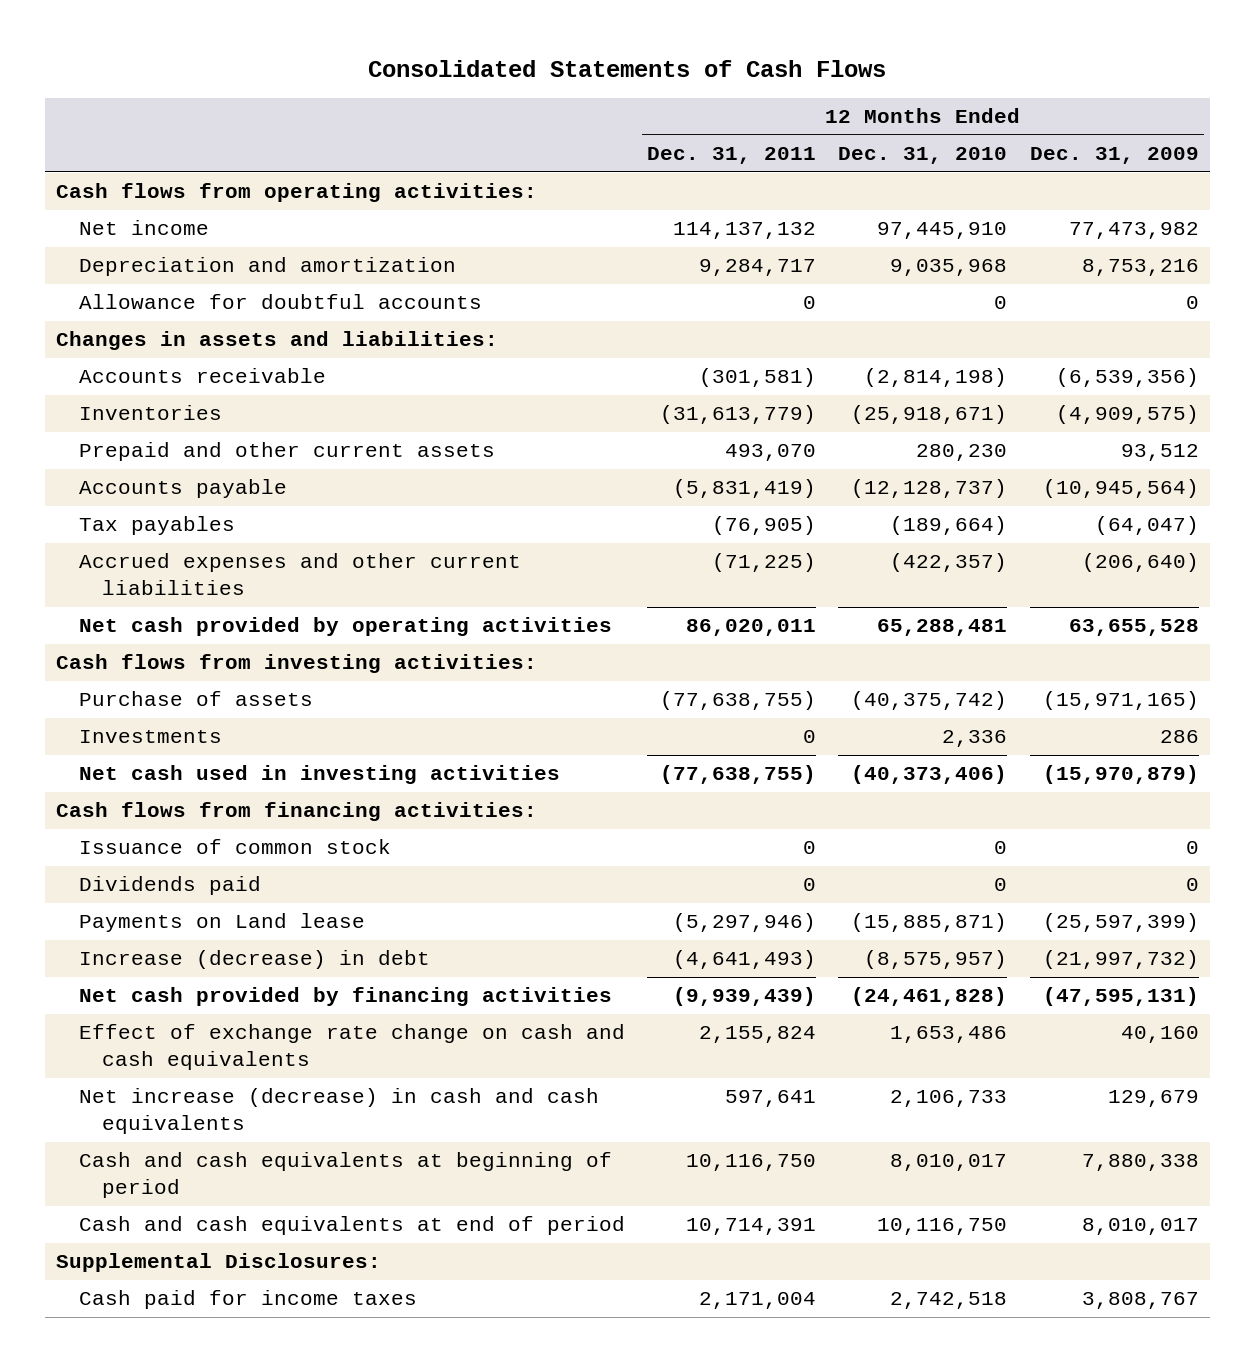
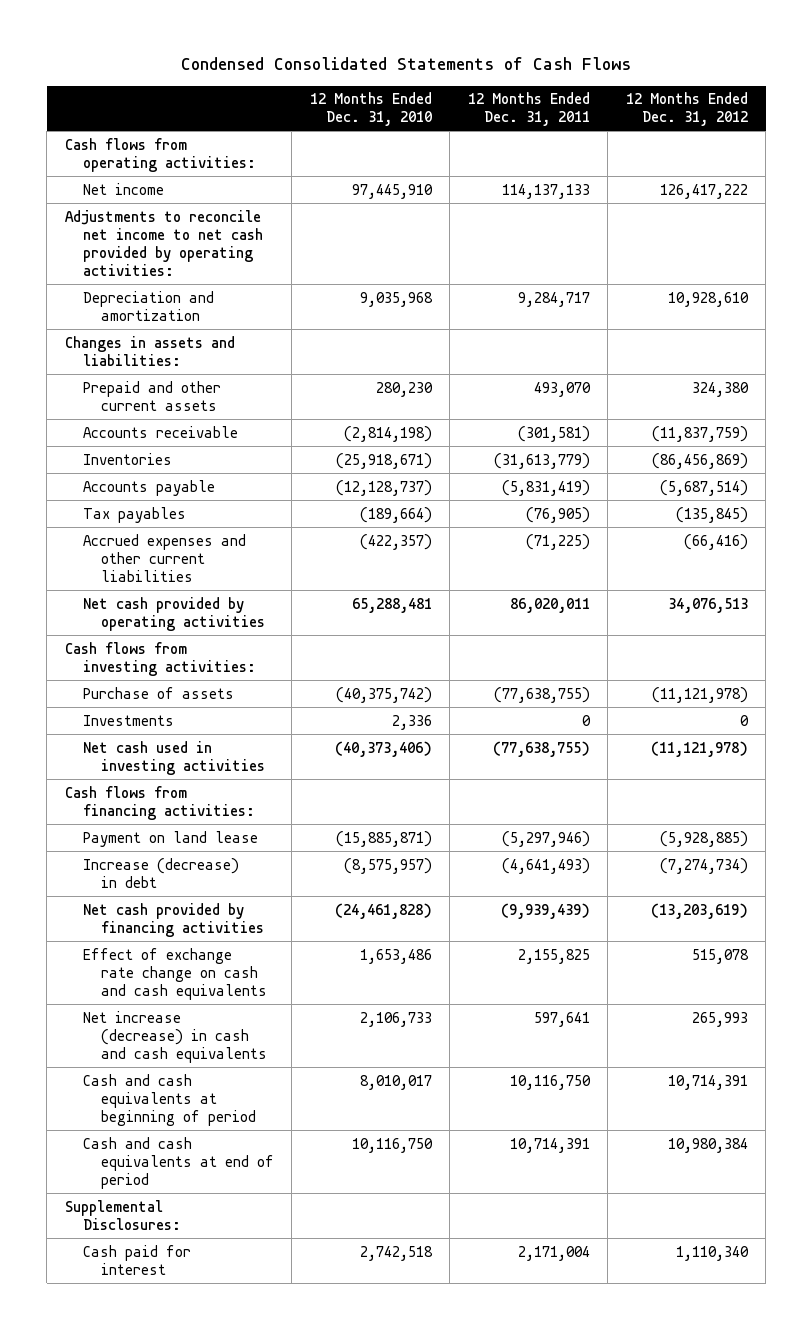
- Consolidated Statements of Cash Flows
+ Condensed Consolidated Statements of Cash Flows
- | 12 Months Ended Dec. 31, 2011 | 12 Months Ended Dec. 31, 2010 | 12 Months Ended Dec. 31, 2009
+ | 12 Months Ended Dec. 31, 2010 | 12 Months Ended Dec. 31, 2011 | 12 Months Ended Dec. 31, 2012
- Net income | 114,137,132 | 97,445,910 | 77,473,982
+ Net income | 97,445,910 | 114,137,133 | 126,417,222
+ Adjustments to reconcile net income to net cash provided by operating activities:
- Allowance for doubtful accounts | 0 | 0 | 0
moved up: Prepaid and other current assets | 280,230 | 493,070 | 324,380
- Issuance of common stock | 0 | 0 | 0
- Dividends paid | 0 | 0 | 0
- Payments on Land lease | (5,297,946) | (15,885,871) | (25,597,399)
+ Payment on land lease | (15,885,871) | (5,297,946) | (5,928,885)
- Effect of exchange rate change on cash and cash equivalents | 2,155,824 | 1,653,486 | 40,160
+ Effect of exchange rate change on cash and cash equivalents | 1,653,486 | 2,155,825 | 515,078
- Cash paid for income taxes | 2,171,004 | 2,742,518 | 3,808,767
+ Cash paid for interest | 2,742,518 | 2,171,004 | 1,110,340

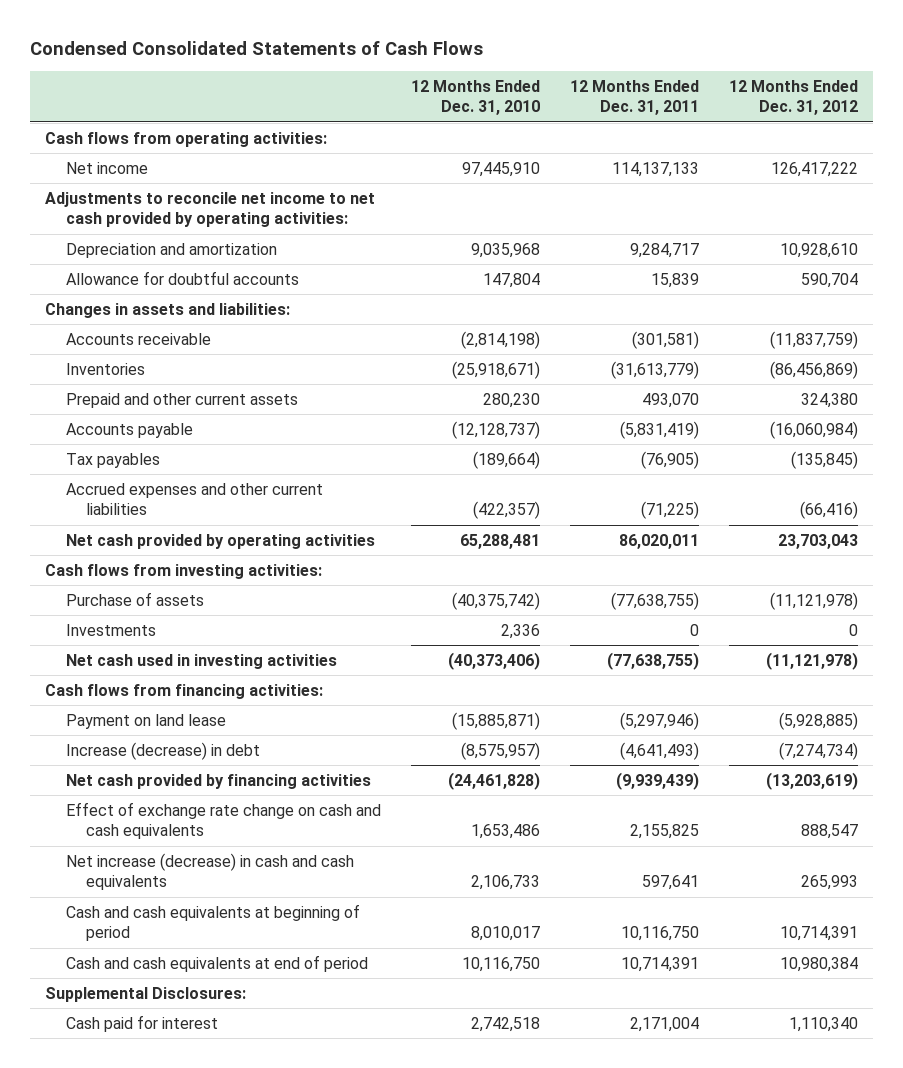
+ Allowance for doubtful accounts | 147,804 | 15,839 | 590,704
- Accounts payable | (12,128,737) | (5,831,419) | (5,687,514)
moved down: Prepaid and other current assets | 280,230 | 493,070 | 324,380
+ Accounts payable | (12,128,737) | (5,831,419) | (16,060,984)
- Net cash provided by operating activities | 65,288,481 | 86,020,011 | 34,076,513
+ Net cash provided by operating activities | 65,288,481 | 86,020,011 | 23,703,043
- Effect of exchange rate change on cash and cash equivalents | 1,653,486 | 2,155,825 | 515,078
+ Effect of exchange rate change on cash and cash equivalents | 1,653,486 | 2,155,825 | 888,547

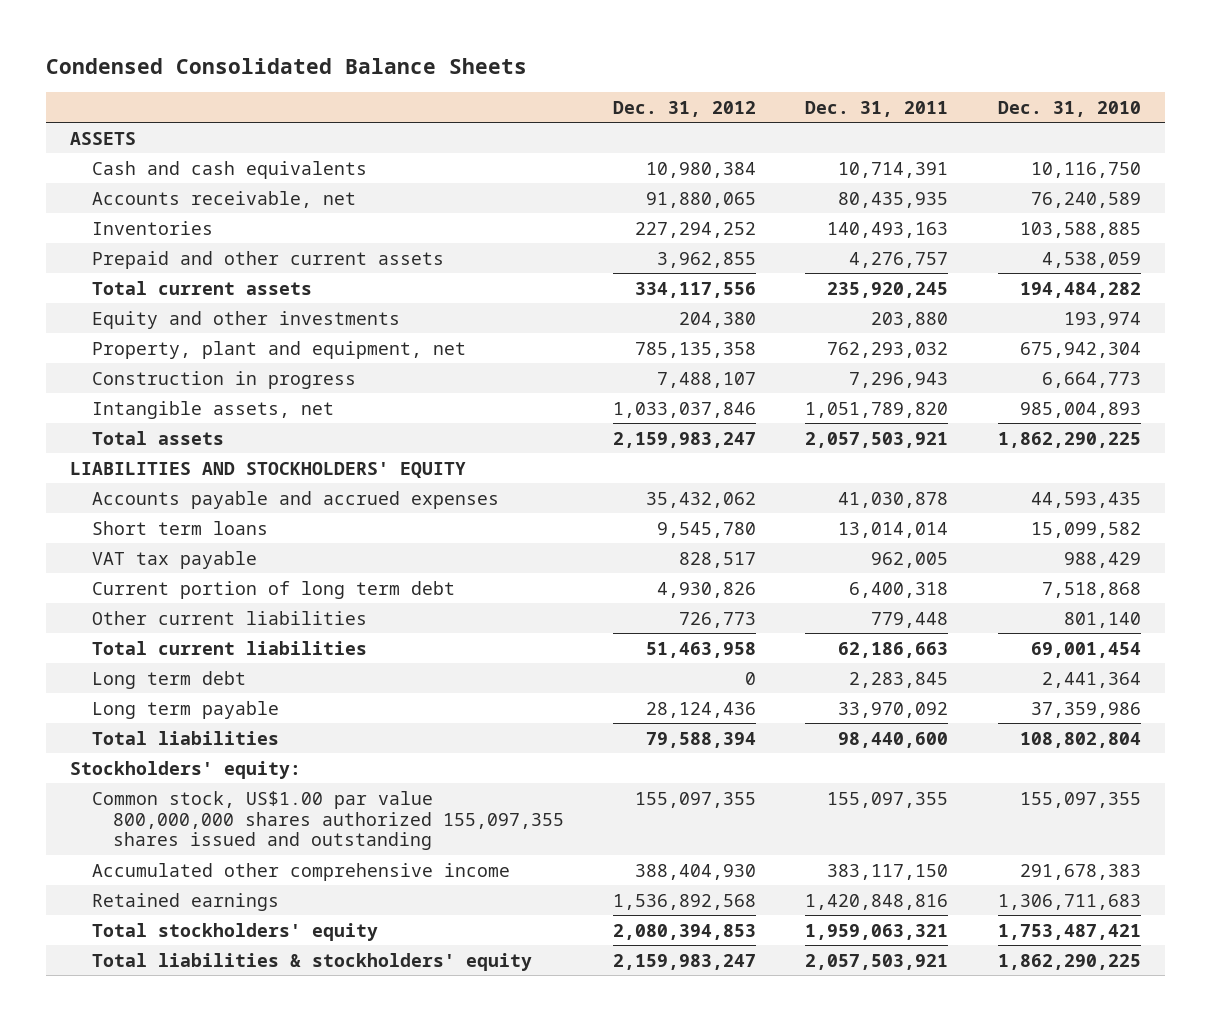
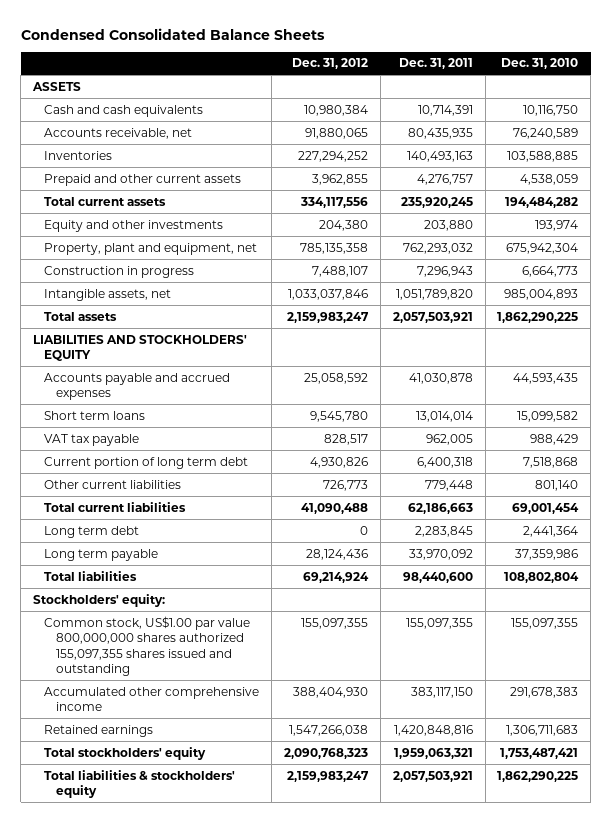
- Accounts payable and accrued expenses | 35,432,062 | 41,030,878 | 44,593,435
+ Accounts payable and accrued expenses | 25,058,592 | 41,030,878 | 44,593,435
- Total current liabilities | 51,463,958 | 62,186,663 | 69,001,454
+ Total current liabilities | 41,090,488 | 62,186,663 | 69,001,454
- Total liabilities | 79,588,394 | 98,440,600 | 108,802,804
+ Total liabilities | 69,214,924 | 98,440,600 | 108,802,804
- Retained earnings | 1,536,892,568 | 1,420,848,816 | 1,306,711,683
- Total stockholders' equity | 2,080,394,853 | 1,959,063,321 | 1,753,487,421
+ Retained earnings | 1,547,266,038 | 1,420,848,816 | 1,306,711,683
+ Total stockholders' equity | 2,090,768,323 | 1,959,063,321 | 1,753,487,421

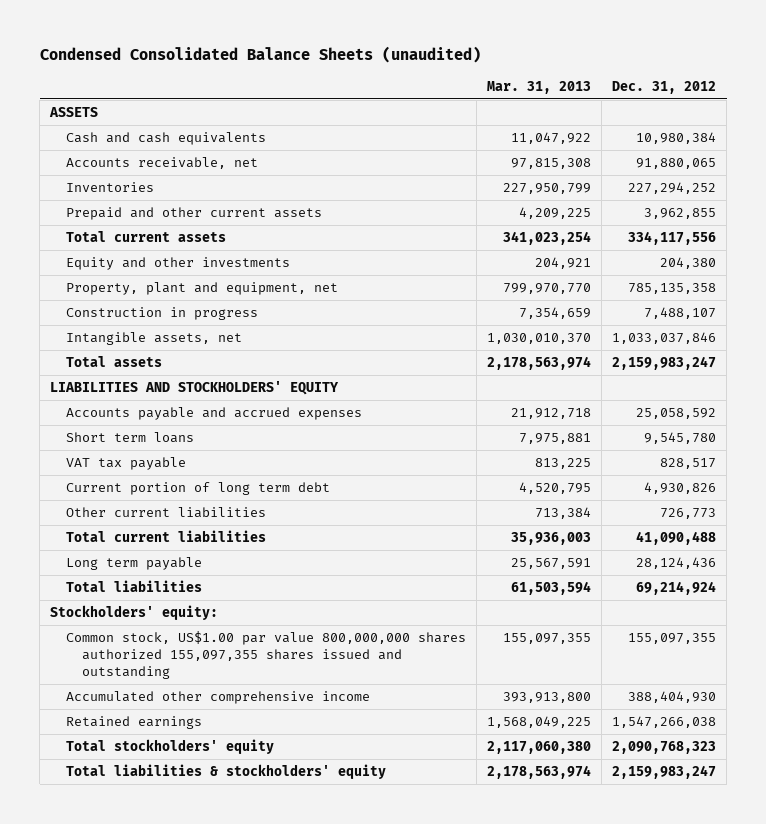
- Condensed Consolidated Balance Sheets
+ Condensed Consolidated Balance Sheets (unaudited)
- | Dec. 31, 2012 | Dec. 31, 2011 | Dec. 31, 2010
+ | Mar. 31, 2013 | Dec. 31, 2012
- Long term debt | 0 | 2,283,845 | 2,441,364

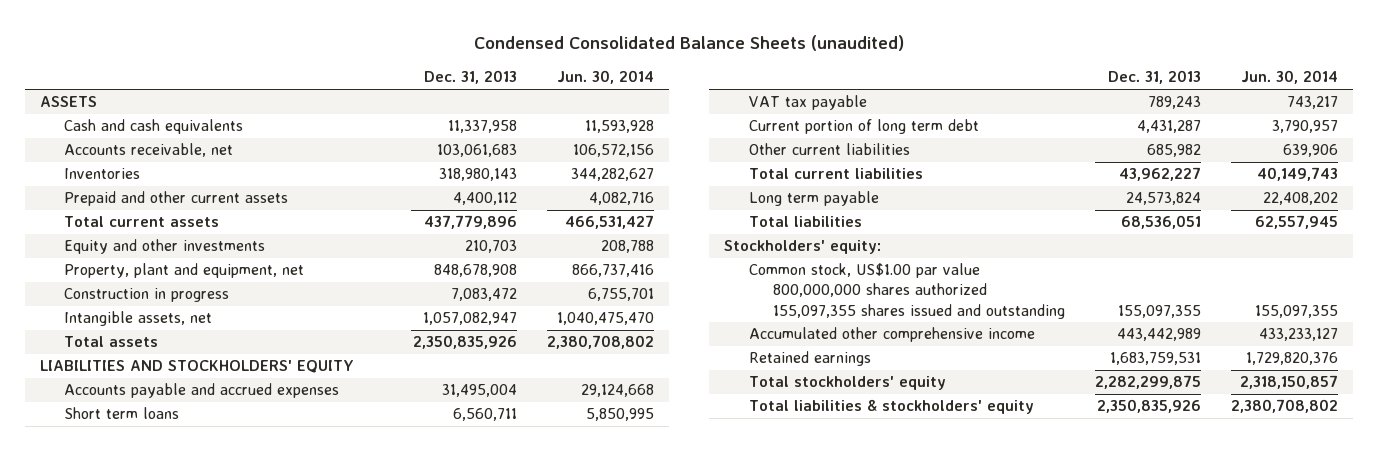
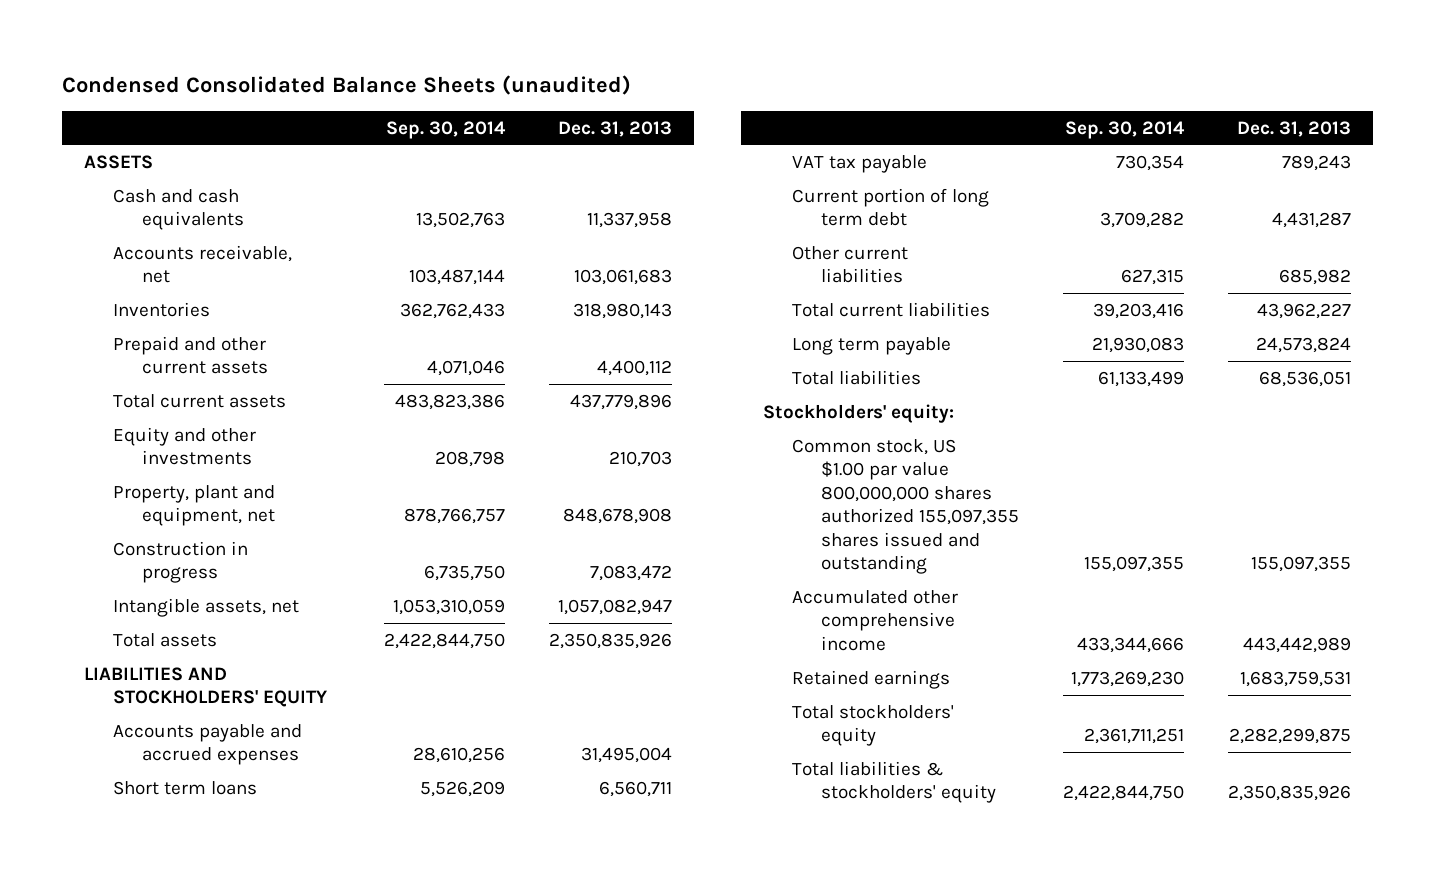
- | Dec. 31, 2013 | Jun. 30, 2014
+ | Sep. 30, 2014 | Dec. 31, 2013
- Common stock, US$1.00 par value 800,000,000 shares authorized 155,097,355 shares issued and outstanding | 155,097,355 | 155,097,355
+ Common stock, US $1.00 par value 800,000,000 shares authorized 155,097,355 shares issued and outstanding | 155,097,355 | 155,097,355

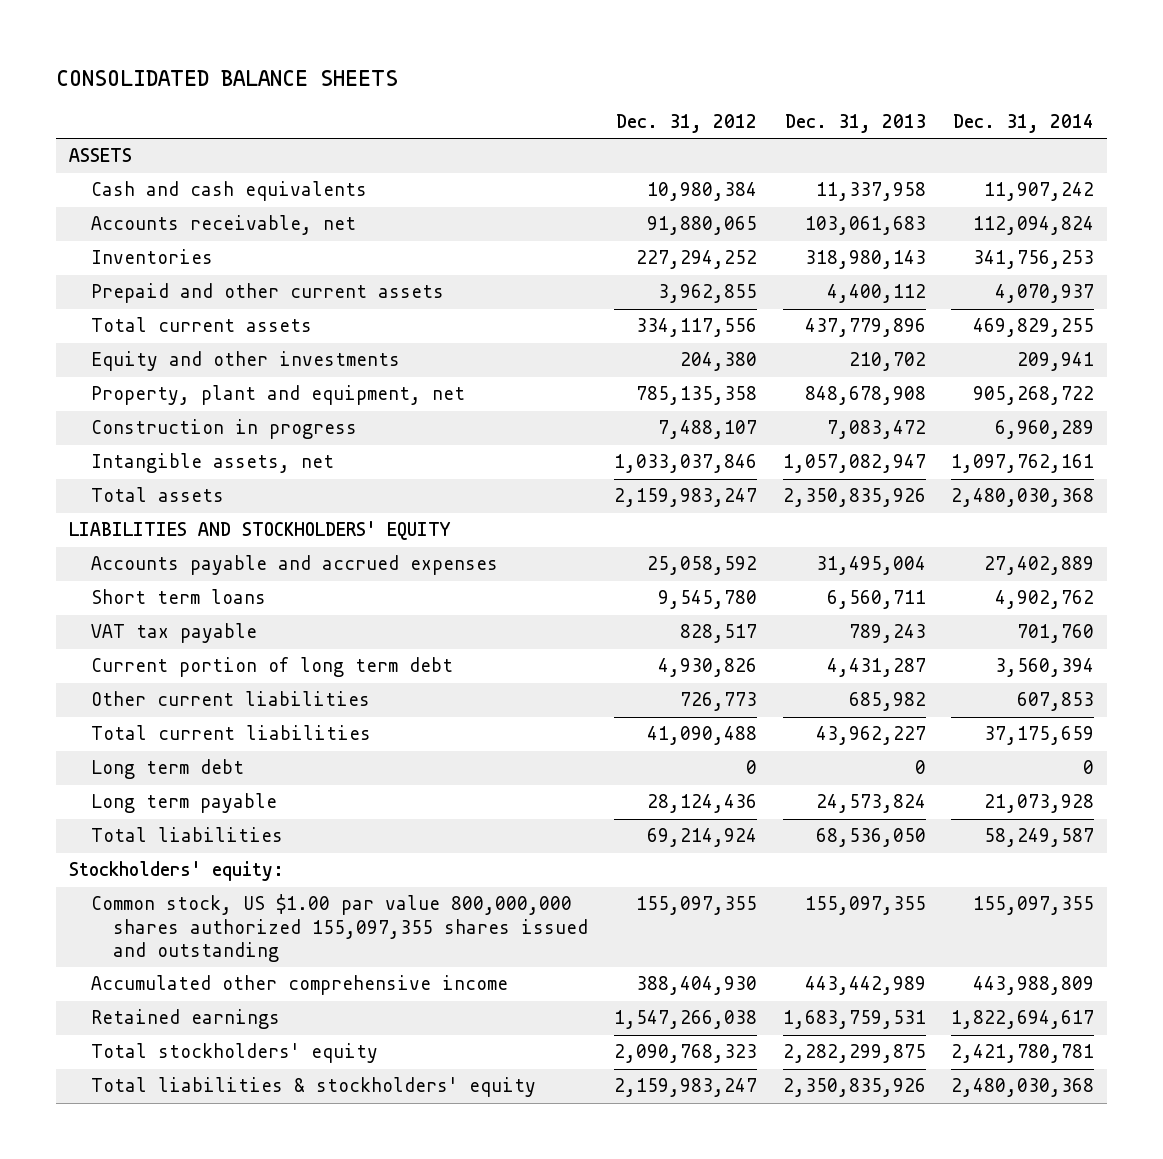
- Condensed Consolidated Balance Sheets (unaudited)
+ CONSOLIDATED BALANCE SHEETS
- | Sep. 30, 2014 | Dec. 31, 2013
+ | Dec. 31, 2012 | Dec. 31, 2013 | Dec. 31, 2014
- Equity and other investments | 208,798 | 210,703
+ Equity and other investments | 204,380 | 210,702 | 209,941
+ Long term debt | 0 | 0 | 0
- Total liabilities | 61,133,499 | 68,536,051
+ Total liabilities | 69,214,924 | 68,536,050 | 58,249,587

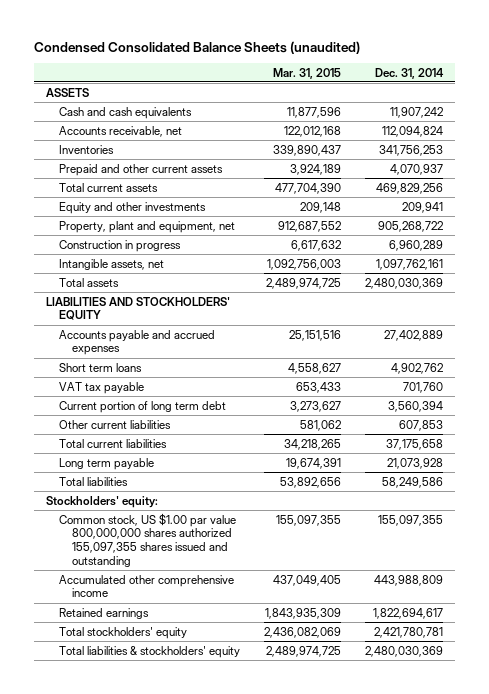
- CONSOLIDATED BALANCE SHEETS
+ Condensed Consolidated Balance Sheets (unaudited)
- | Dec. 31, 2012 | Dec. 31, 2013 | Dec. 31, 2014
+ | Mar. 31, 2015 | Dec. 31, 2014
- Total current assets | 334,117,556 | 437,779,896 | 469,829,255
+ Total current assets | 477,704,390 | 469,829,256
- Total assets | 2,159,983,247 | 2,350,835,926 | 2,480,030,368
+ Total assets | 2,489,974,725 | 2,480,030,369
- Total current liabilities | 41,090,488 | 43,962,227 | 37,175,659
- Long term debt | 0 | 0 | 0
+ Total current liabilities | 34,218,265 | 37,175,658
- Total liabilities | 69,214,924 | 68,536,050 | 58,249,587
+ Total liabilities | 53,892,656 | 58,249,586
- Total liabilities & stockholders' equity | 2,159,983,247 | 2,350,835,926 | 2,480,030,368
+ Total liabilities & stockholders' equity | 2,489,974,725 | 2,480,030,369

